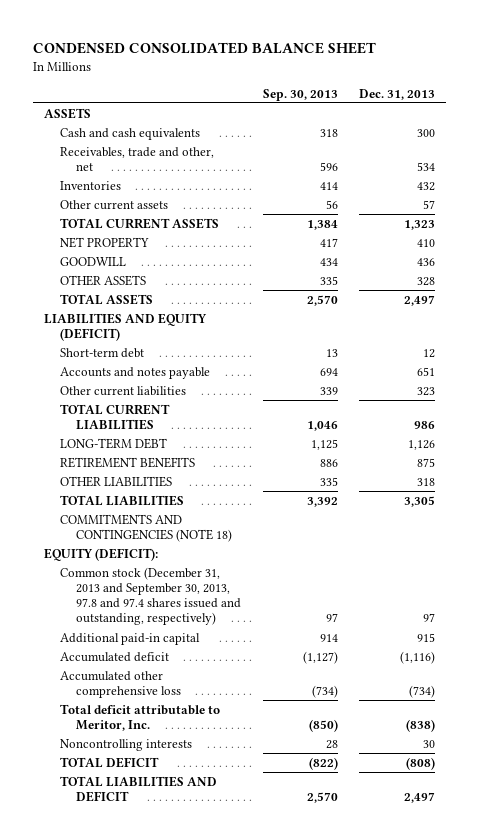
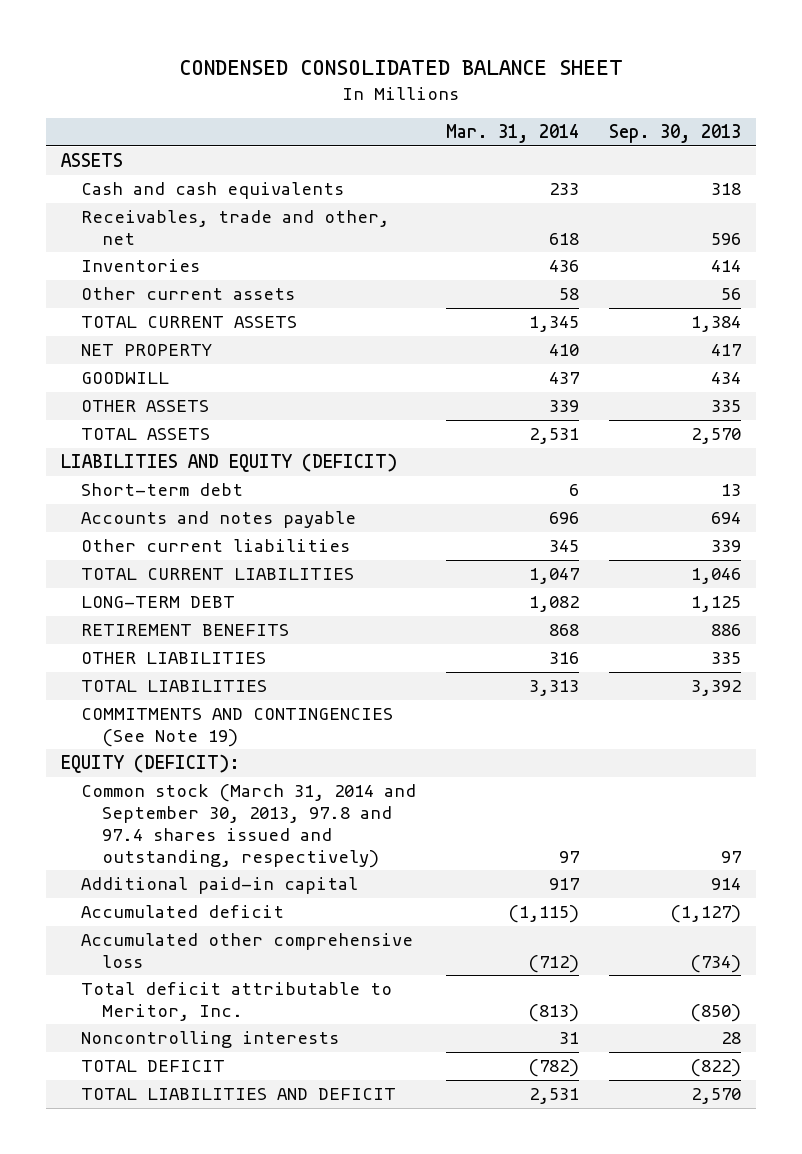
- | Sep. 30, 2013 | Dec. 31, 2013
+ | Mar. 31, 2014 | Sep. 30, 2013
- COMMITMENTS AND CONTINGENCIES (NOTE 18)
+ COMMITMENTS AND CONTINGENCIES (See Note 19)
- Common stock (December 31, 2013 and September 30, 2013, 97.8 and 97.4 shares issued and outstanding, respectively) | 97 | 97
+ Common stock (March 31, 2014 and September 30, 2013, 97.8 and 97.4 shares issued and outstanding, respectively) | 97 | 97

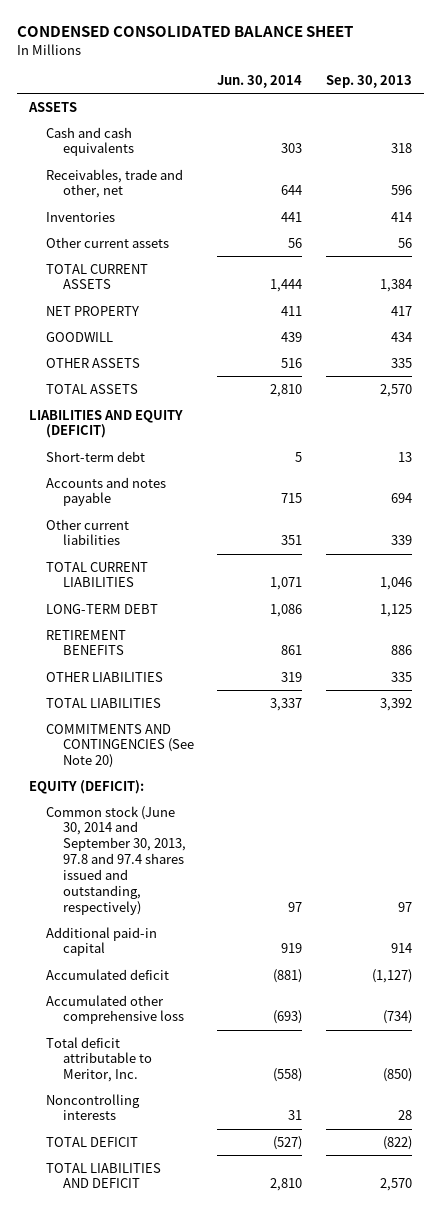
- | Mar. 31, 2014 | Sep. 30, 2013
+ | Jun. 30, 2014 | Sep. 30, 2013
- COMMITMENTS AND CONTINGENCIES (See Note 19)
+ COMMITMENTS AND CONTINGENCIES (See Note 20)
- Common stock (March 31, 2014 and September 30, 2013, 97.8 and 97.4 shares issued and outstanding, respectively) | 97 | 97
+ Common stock (June 30, 2014 and September 30, 2013, 97.8 and 97.4 shares issued and outstanding, respectively) | 97 | 97

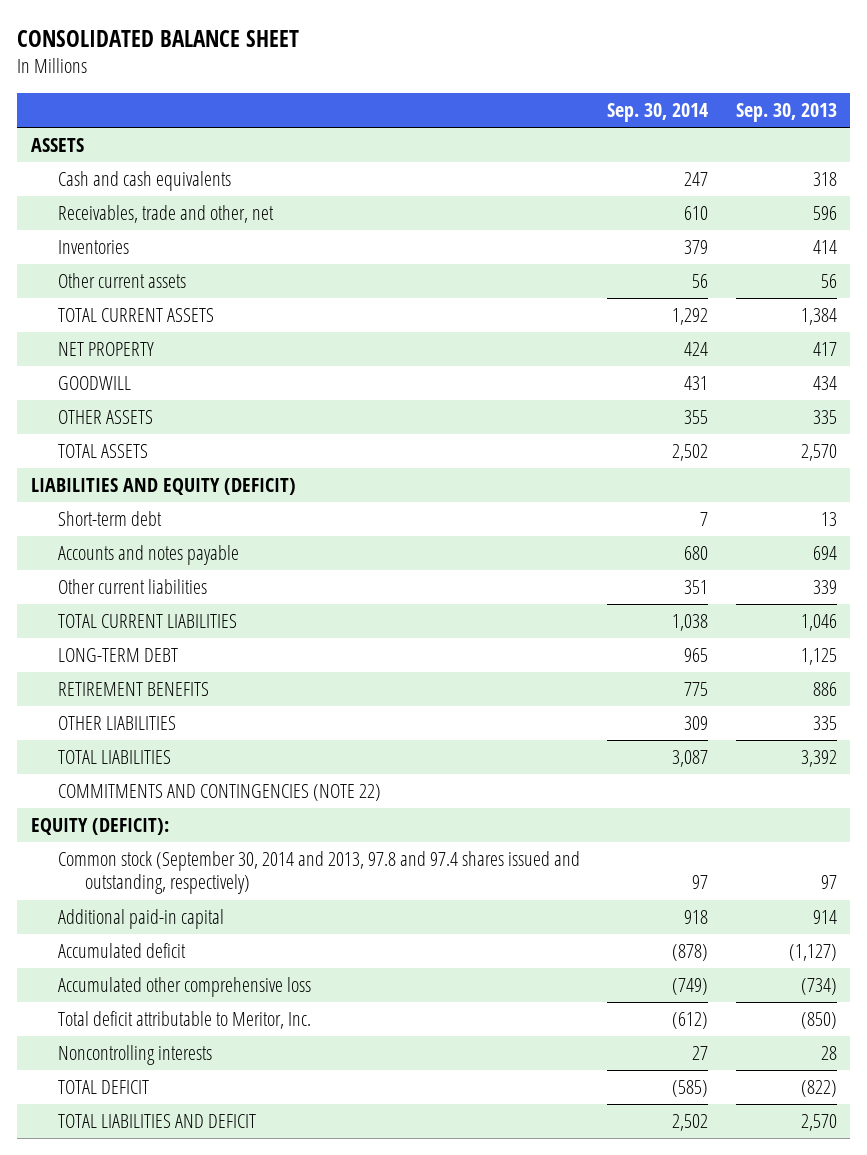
- CONDENSED CONSOLIDATED BALANCE SHEET
+ CONSOLIDATED BALANCE SHEET
- | Jun. 30, 2014 | Sep. 30, 2013
+ | Sep. 30, 2014 | Sep. 30, 2013
- COMMITMENTS AND CONTINGENCIES (See Note 20)
+ COMMITMENTS AND CONTINGENCIES (NOTE 22)
- Common stock (June 30, 2014 and September 30, 2013, 97.8 and 97.4 shares issued and outstanding, respectively) | 97 | 97
+ Common stock (September 30, 2014 and 2013, 97.8 and 97.4 shares issued and outstanding, respectively) | 97 | 97

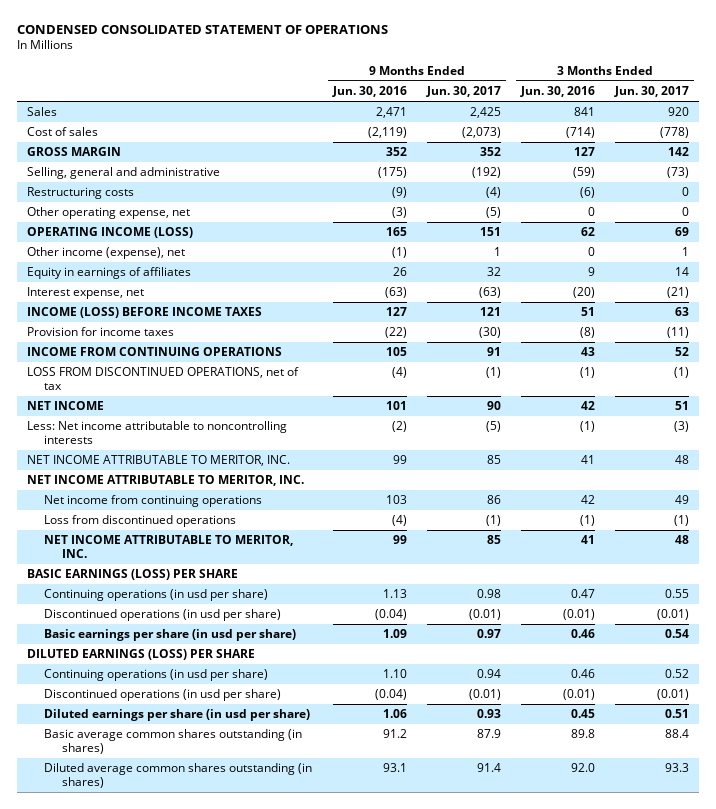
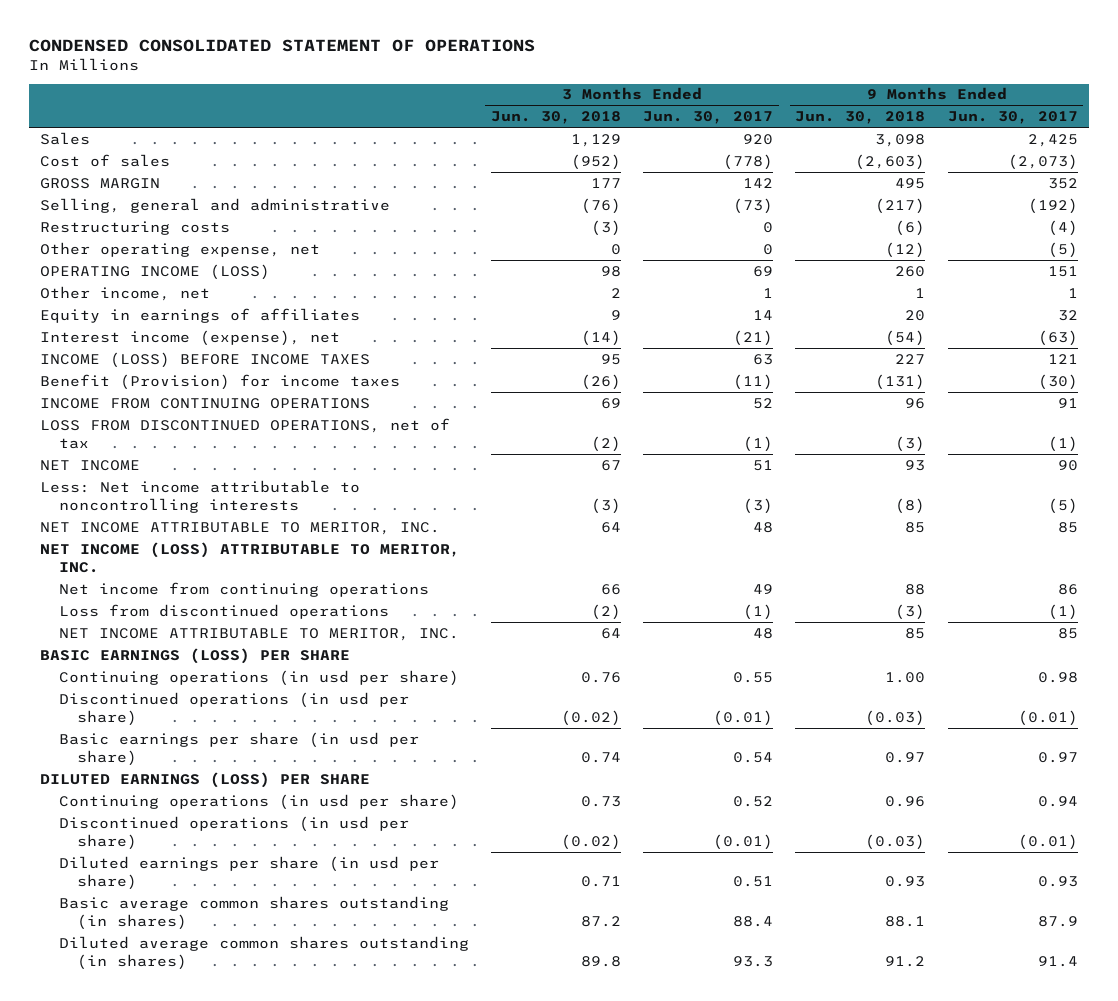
- | 9 Months Ended Jun. 30, 2016 | 9 Months Ended Jun. 30, 2017 | 3 Months Ended Jun. 30, 2016 | 3 Months Ended Jun. 30, 2017
+ | 3 Months Ended Jun. 30, 2018 | 3 Months Ended Jun. 30, 2017 | 9 Months Ended Jun. 30, 2018 | 9 Months Ended Jun. 30, 2017
- Other income (expense), net | (1) | 1 | 0 | 1
+ Other income, net | 2 | 1 | 1 | 1
- Interest expense, net | (63) | (63) | (20) | (21)
+ Interest income (expense), net | (14) | (21) | (54) | (63)
- Provision for income taxes | (22) | (30) | (8) | (11)
+ Benefit (Provision) for income taxes | (26) | (11) | (131) | (30)
- NET INCOME ATTRIBUTABLE TO MERITOR, INC.
+ NET INCOME (LOSS) ATTRIBUTABLE TO MERITOR, INC.

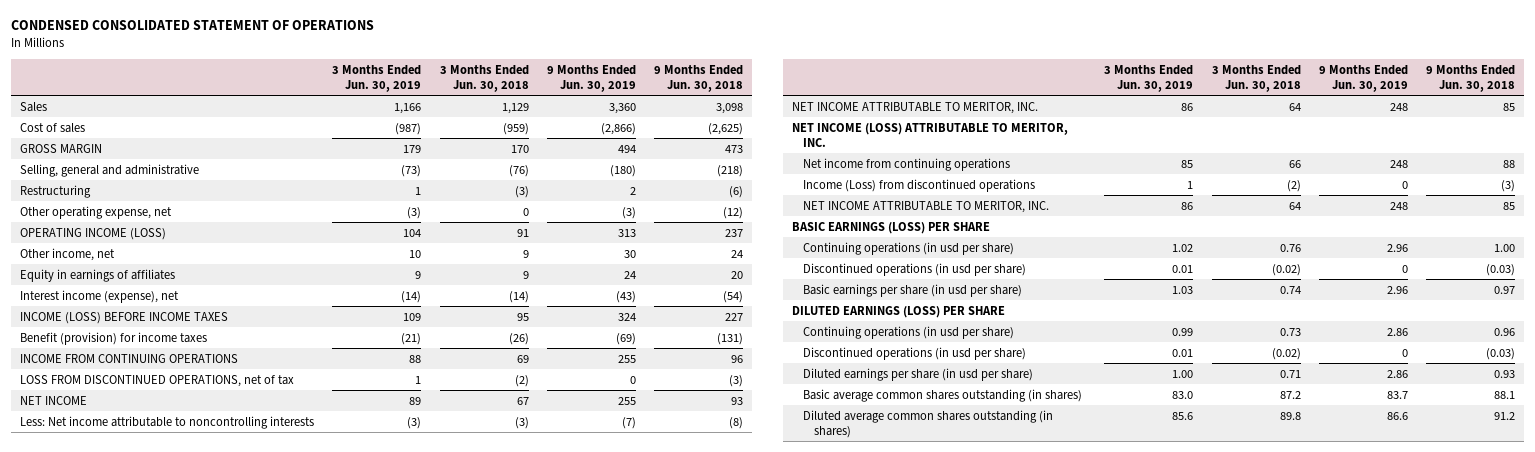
- | 3 Months Ended Jun. 30, 2018 | 3 Months Ended Jun. 30, 2017 | 9 Months Ended Jun. 30, 2018 | 9 Months Ended Jun. 30, 2017
+ | 3 Months Ended Jun. 30, 2019 | 3 Months Ended Jun. 30, 2018 | 9 Months Ended Jun. 30, 2019 | 9 Months Ended Jun. 30, 2018
- Cost of sales | (952) | (778) | (2,603) | (2,073)
- GROSS MARGIN | 177 | 142 | 495 | 352
- Selling, general and administrative | (76) | (73) | (217) | (192)
- Restructuring costs | (3) | 0 | (6) | (4)
+ Cost of sales | (987) | (959) | (2,866) | (2,625)
+ GROSS MARGIN | 179 | 170 | 494 | 473
+ Selling, general and administrative | (73) | (76) | (180) | (218)
+ Restructuring | 1 | (3) | 2 | (6)
- OPERATING INCOME (LOSS) | 98 | 69 | 260 | 151
- Other income, net | 2 | 1 | 1 | 1
+ OPERATING INCOME (LOSS) | 104 | 91 | 313 | 237
+ Other income, net | 10 | 9 | 30 | 24
- Benefit (Provision) for income taxes | (26) | (11) | (131) | (30)
+ Benefit (provision) for income taxes | (21) | (26) | (69) | (131)
- Loss from discontinued operations | (2) | (1) | (3) | (1)
+ Income (Loss) from discontinued operations | 1 | (2) | 0 | (3)

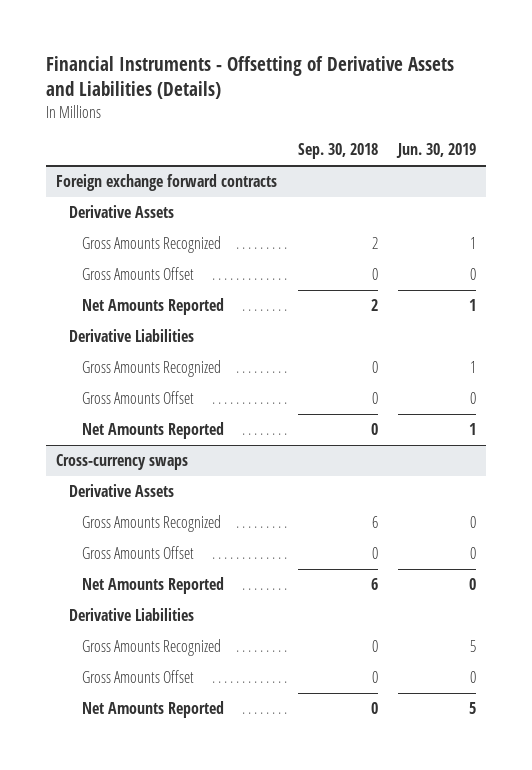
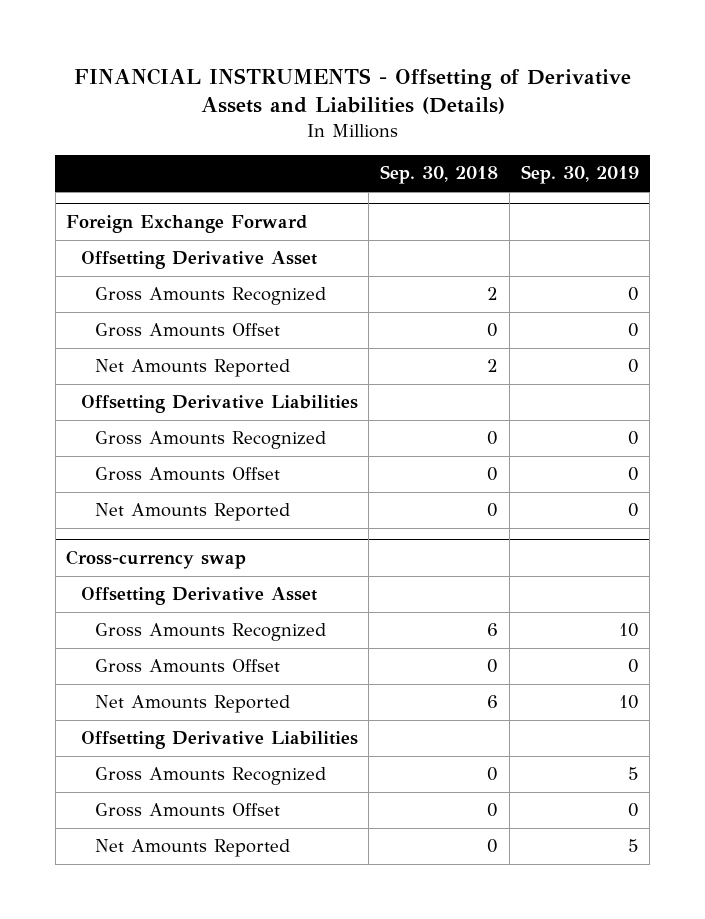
- Financial Instruments - Offsetting of Derivative Assets and Liabilities (Details)
+ FINANCIAL INSTRUMENTS - Offsetting of Derivative Assets and Liabilities (Details)
- | Sep. 30, 2018 | Jun. 30, 2019
+ | Sep. 30, 2018 | Sep. 30, 2019
- Foreign exchange forward contracts
- Derivative Assets
+ Foreign Exchange Forward
+ Offsetting Derivative Asset
- Derivative Liabilities
+ Offsetting Derivative Liabilities
- Cross-currency swaps
- Derivative Assets
+ Cross-currency swap
+ Offsetting Derivative Asset
- Derivative Liabilities
+ Offsetting Derivative Liabilities

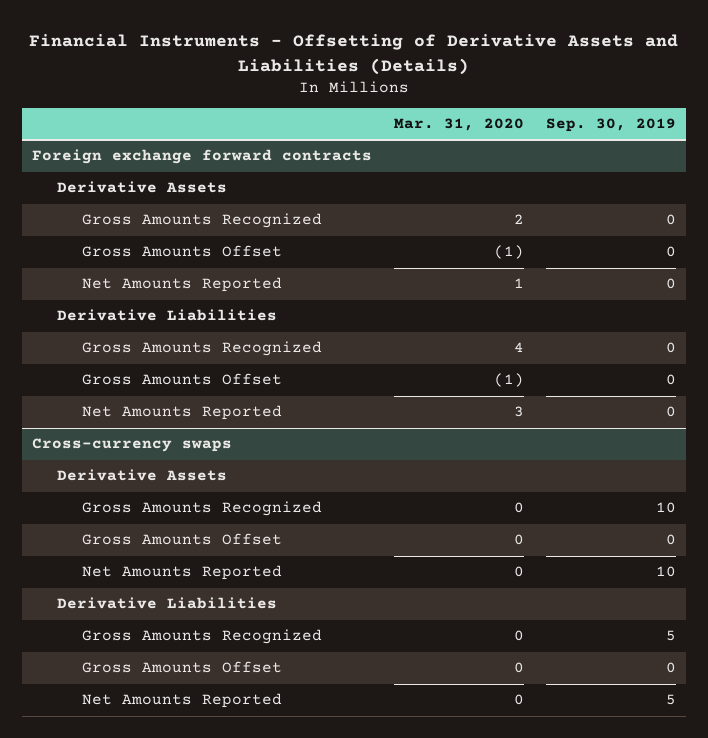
- FINANCIAL INSTRUMENTS - Offsetting of Derivative Assets and Liabilities (Details)
+ Financial Instruments - Offsetting of Derivative Assets and Liabilities (Details)
- | Sep. 30, 2018 | Sep. 30, 2019
+ | Mar. 31, 2020 | Sep. 30, 2019
- Foreign Exchange Forward
- Offsetting Derivative Asset
+ Foreign exchange forward contracts
+ Derivative Assets
- Offsetting Derivative Liabilities
+ Derivative Liabilities
- Cross-currency swap
- Offsetting Derivative Asset
+ Cross-currency swaps
+ Derivative Assets
- Offsetting Derivative Liabilities
+ Derivative Liabilities

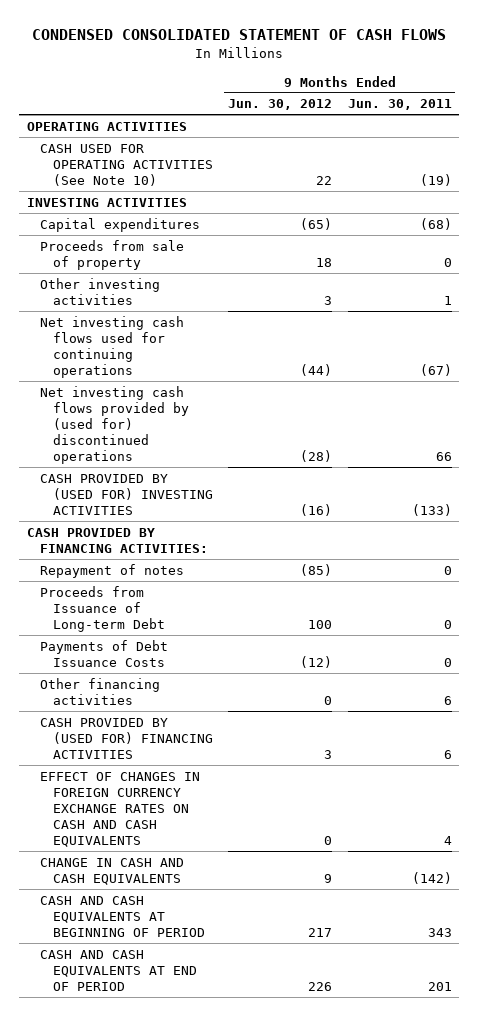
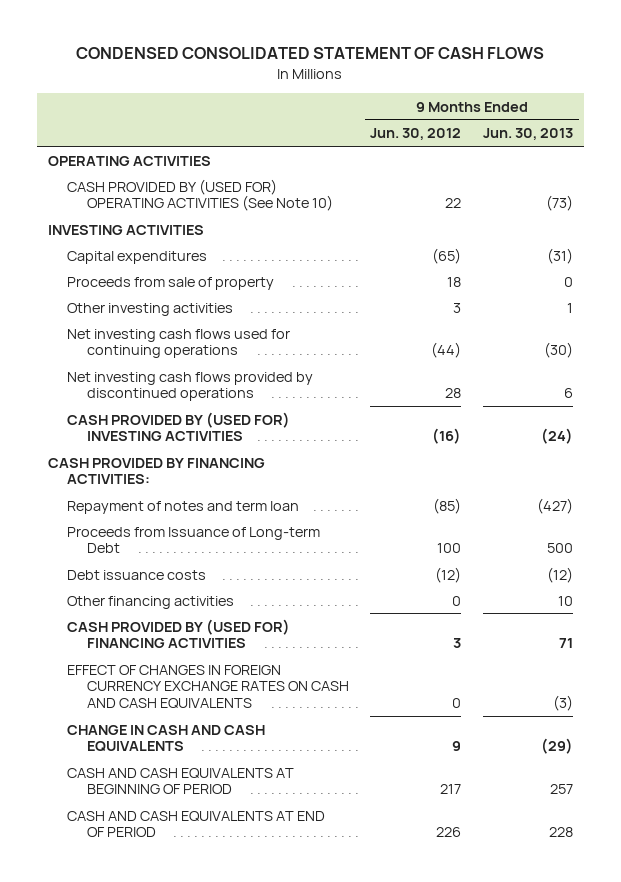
- | 9 Months Ended Jun. 30, 2012 | 9 Months Ended Jun. 30, 2011
+ | 9 Months Ended Jun. 30, 2012 | 9 Months Ended Jun. 30, 2013
- CASH USED FOR OPERATING ACTIVITIES (See Note 10) | 22 | (19)
+ CASH PROVIDED BY (USED FOR) OPERATING ACTIVITIES (See Note 10) | 22 | (73)
- Net investing cash flows provided by (used for) discontinued operations | (28) | 66
+ Net investing cash flows provided by discontinued operations | 28 | 6
- Repayment of notes | (85) | 0
+ Repayment of notes and term loan | (85) | (427)
- Payments of Debt Issuance Costs | (12) | 0
+ Debt issuance costs | (12) | (12)

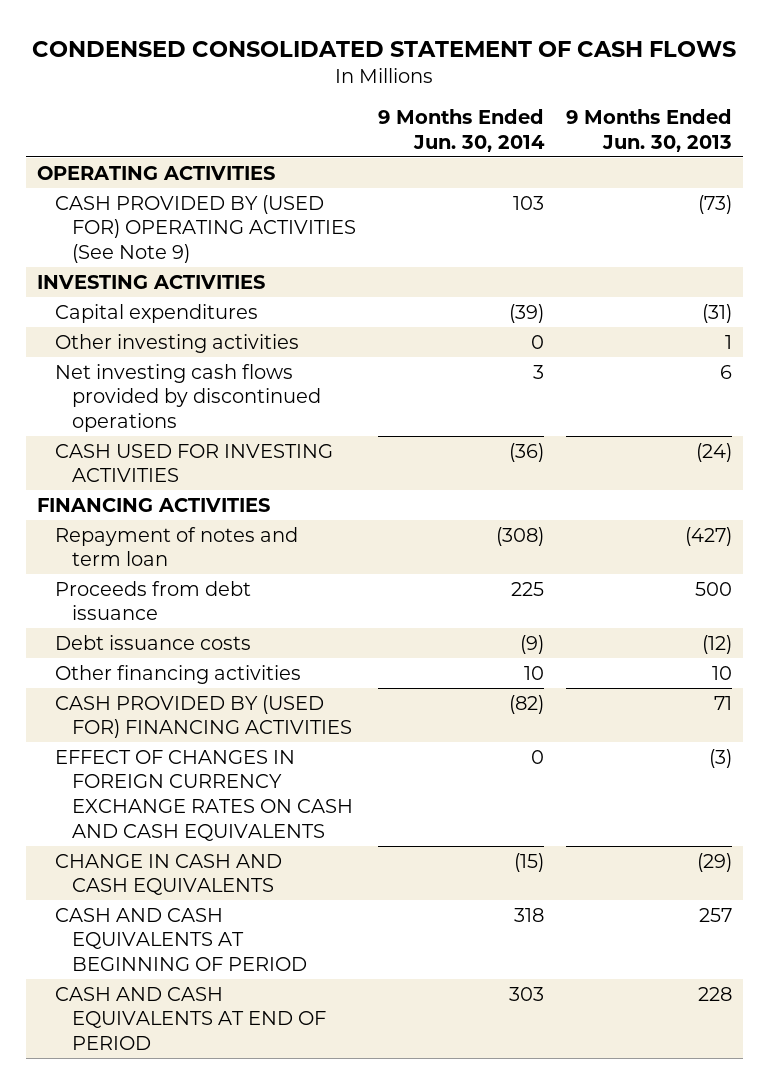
- | 9 Months Ended Jun. 30, 2012 | 9 Months Ended Jun. 30, 2013
+ | 9 Months Ended Jun. 30, 2014 | 9 Months Ended Jun. 30, 2013
- CASH PROVIDED BY (USED FOR) OPERATING ACTIVITIES (See Note 10) | 22 | (73)
+ CASH PROVIDED BY (USED FOR) OPERATING ACTIVITIES (See Note 9) | 103 | (73)
- Proceeds from sale of property | 18 | 0
- Net investing cash flows used for continuing operations | (44) | (30)
- CASH PROVIDED BY (USED FOR) INVESTING ACTIVITIES | (16) | (24)
- CASH PROVIDED BY FINANCING ACTIVITIES:
+ CASH USED FOR INVESTING ACTIVITIES | (36) | (24)
+ FINANCING ACTIVITIES
- Proceeds from Issuance of Long-term Debt | 100 | 500
+ Proceeds from debt issuance | 225 | 500

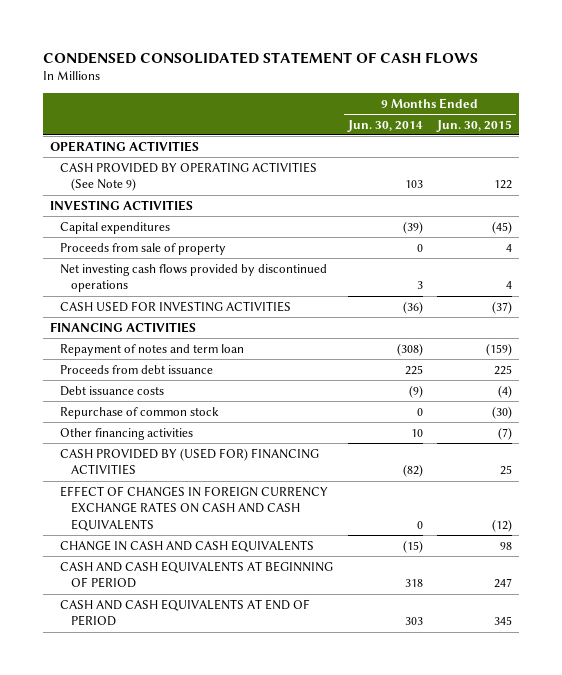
- | 9 Months Ended Jun. 30, 2014 | 9 Months Ended Jun. 30, 2013
+ | 9 Months Ended Jun. 30, 2014 | 9 Months Ended Jun. 30, 2015
- CASH PROVIDED BY (USED FOR) OPERATING ACTIVITIES (See Note 9) | 103 | (73)
+ CASH PROVIDED BY OPERATING ACTIVITIES (See Note 9) | 103 | 122
- Other investing activities | 0 | 1
+ Proceeds from sale of property | 0 | 4
+ Repurchase of common stock | 0 | (30)

